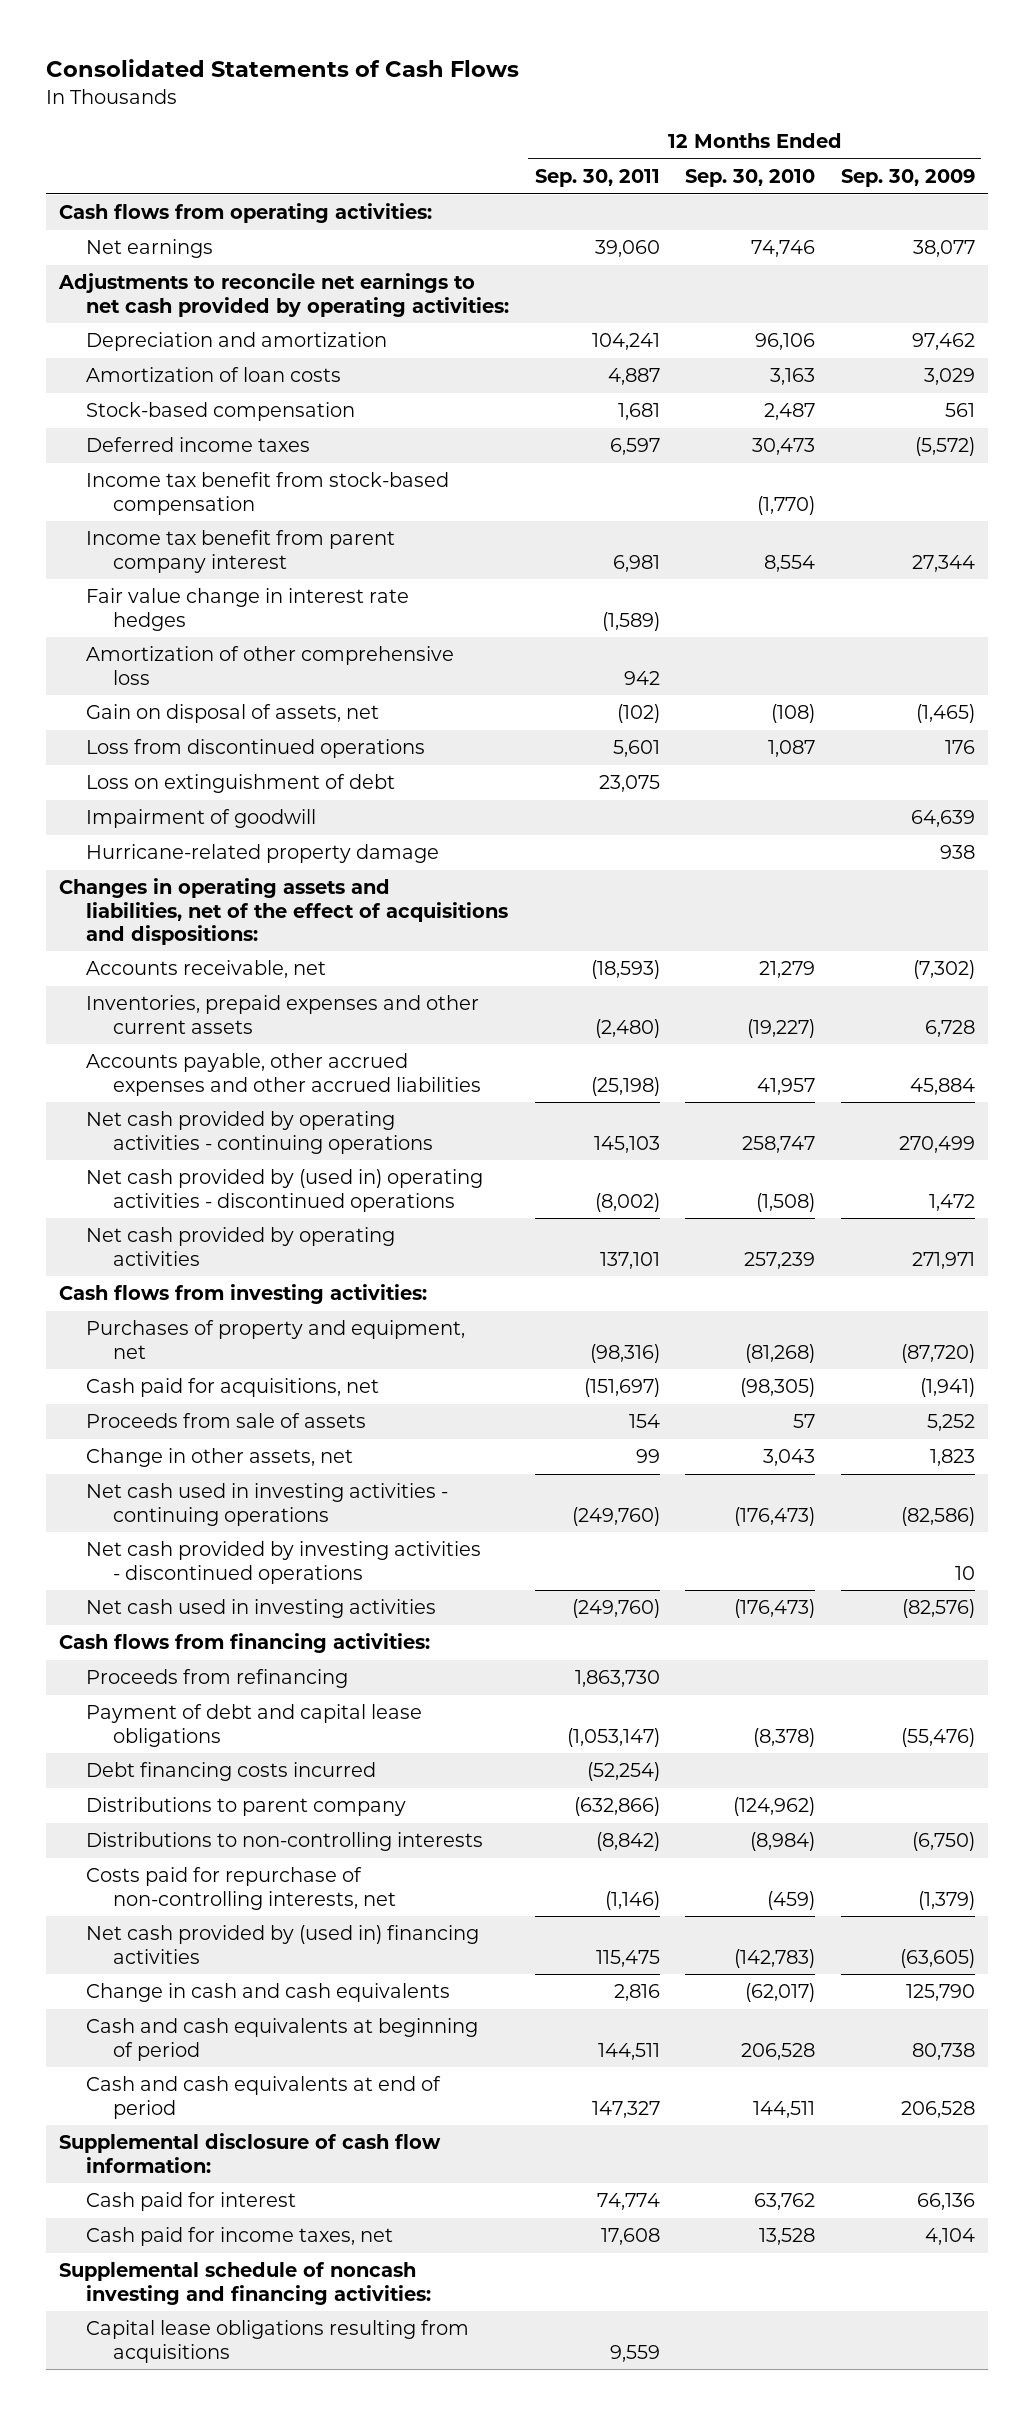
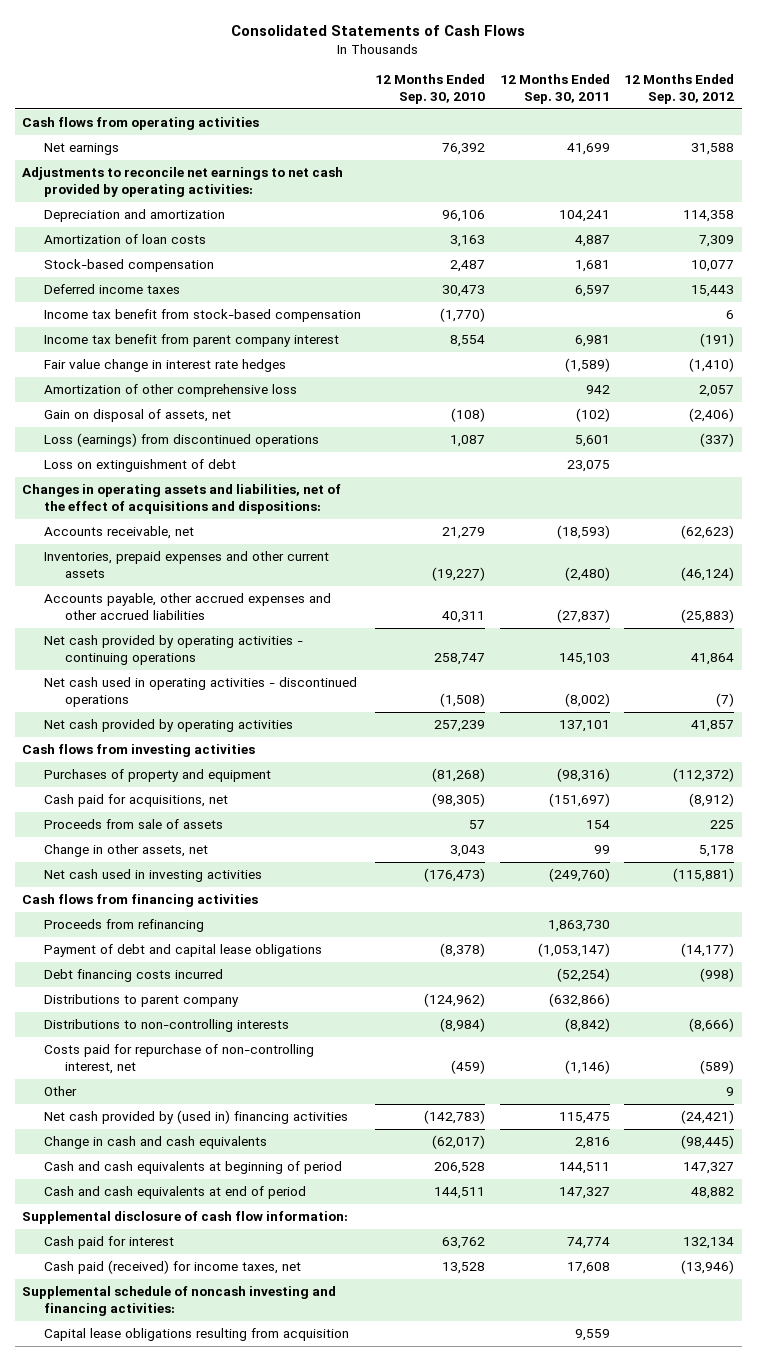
- | 12 Months Ended Sep. 30, 2011 | 12 Months Ended Sep. 30, 2010 | 12 Months Ended Sep. 30, 2009
+ | 12 Months Ended Sep. 30, 2010 | 12 Months Ended Sep. 30, 2011 | 12 Months Ended Sep. 30, 2012
- Cash flows from operating activities:
- Net earnings | 39,060 | 74,746 | 38,077
+ Cash flows from operating activities
+ Net earnings | 76,392 | 41,699 | 31,588
- Loss from discontinued operations | 5,601 | 1,087 | 176
+ Loss (earnings) from discontinued operations | 1,087 | 5,601 | (337)
- Impairment of goodwill | | | 64,639
- Hurricane-related property damage | | | 938
- Accounts payable, other accrued expenses and other accrued liabilities | (25,198) | 41,957 | 45,884
+ Accounts payable, other accrued expenses and other accrued liabilities | 40,311 | (27,837) | (25,883)
- Net cash provided by (used in) operating activities - discontinued operations | (8,002) | (1,508) | 1,472
+ Net cash used in operating activities - discontinued operations | (1,508) | (8,002) | (7)
- Cash flows from investing activities:
- Purchases of property and equipment, net | (98,316) | (81,268) | (87,720)
+ Cash flows from investing activities
+ Purchases of property and equipment | (81,268) | (98,316) | (112,372)
- Net cash used in investing activities - continuing operations | (249,760) | (176,473) | (82,586)
- Net cash provided by investing activities - discontinued operations | | | 10
- Cash flows from financing activities:
+ Cash flows from financing activities
- Costs paid for repurchase of non-controlling interests, net | (1,146) | (459) | (1,379)
+ Costs paid for repurchase of non-controlling interest, net | (459) | (1,146) | (589)
+ Other | | | 9
- Cash paid for income taxes, net | 17,608 | 13,528 | 4,104
+ Cash paid (received) for income taxes, net | 13,528 | 17,608 | (13,946)
- Capital lease obligations resulting from acquisitions | 9,559 | |
+ Capital lease obligations resulting from acquisition | | 9,559 |

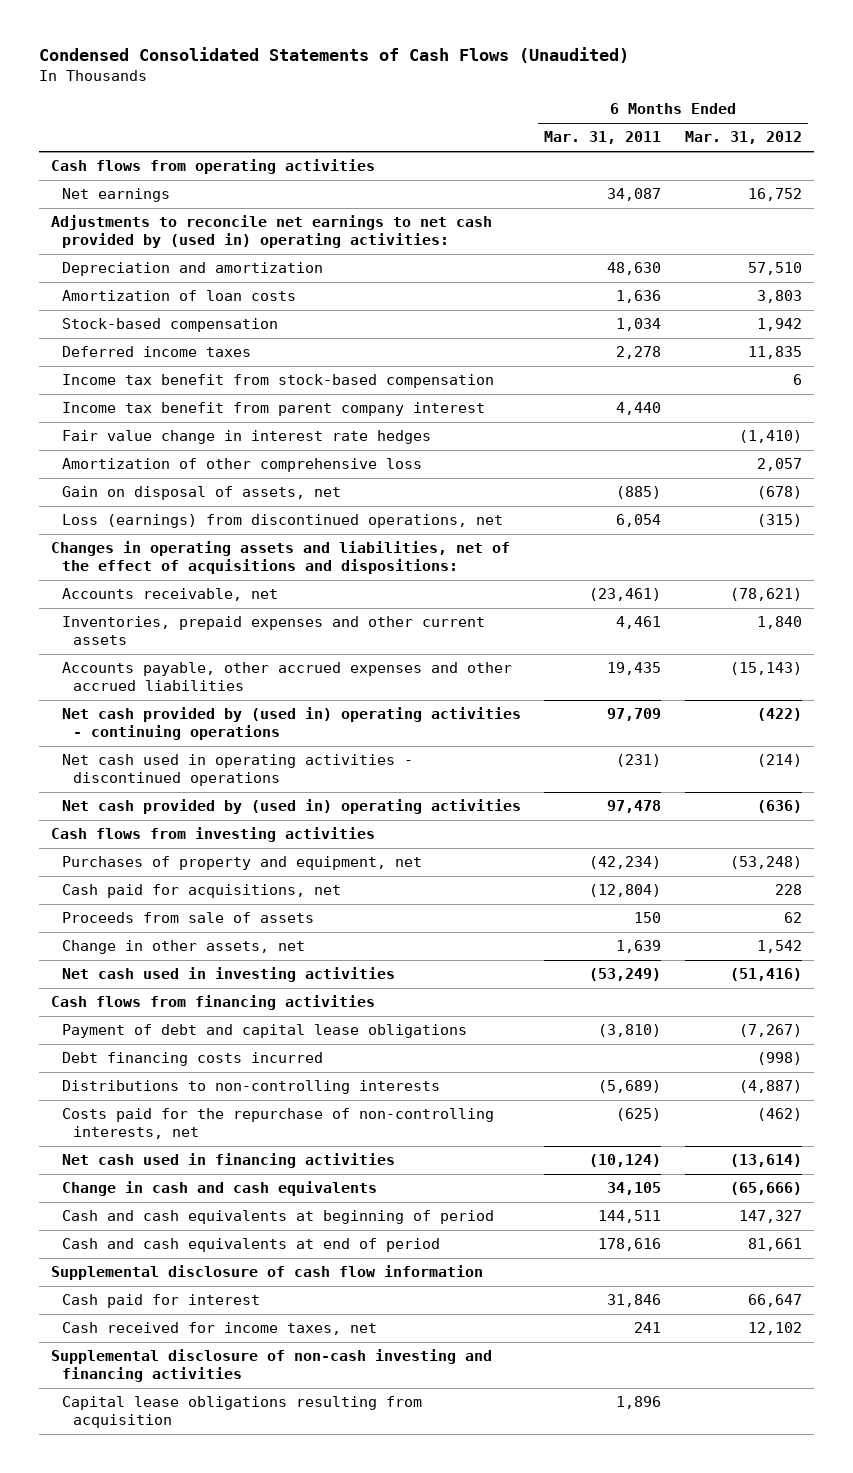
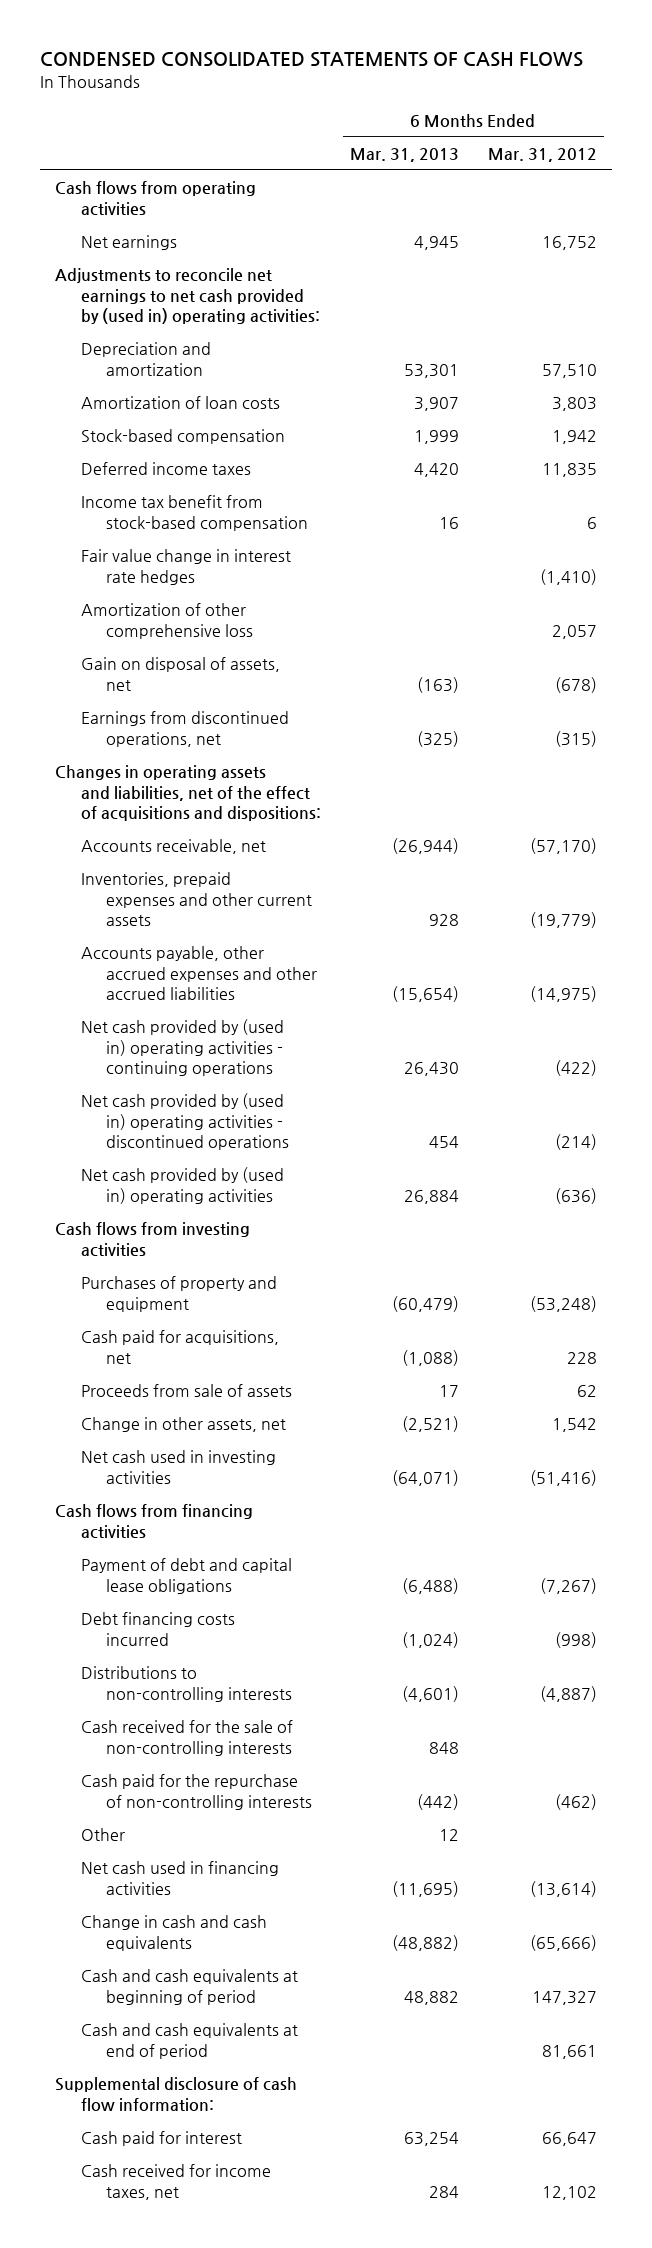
- Condensed Consolidated Statements of Cash Flows (Unaudited)
+ CONDENSED CONSOLIDATED STATEMENTS OF CASH FLOWS
- | 6 Months Ended Mar. 31, 2011 | 6 Months Ended Mar. 31, 2012
+ | 6 Months Ended Mar. 31, 2013 | 6 Months Ended Mar. 31, 2012
- Income tax benefit from parent company interest | 4,440 |
- Loss (earnings) from discontinued operations, net | 6,054 | (315)
+ Earnings from discontinued operations, net | (325) | (315)
- Accounts receivable, net | (23,461) | (78,621)
- Inventories, prepaid expenses and other current assets | 4,461 | 1,840
- Accounts payable, other accrued expenses and other accrued liabilities | 19,435 | (15,143)
+ Accounts receivable, net | (26,944) | (57,170)
+ Inventories, prepaid expenses and other current assets | 928 | (19,779)
+ Accounts payable, other accrued expenses and other accrued liabilities | (15,654) | (14,975)
- Net cash used in operating activities - discontinued operations | (231) | (214)
+ Net cash provided by (used in) operating activities - discontinued operations | 454 | (214)
- Purchases of property and equipment, net | (42,234) | (53,248)
+ Purchases of property and equipment | (60,479) | (53,248)
- Costs paid for the repurchase of non-controlling interests, net | (625) | (462)
+ Cash received for the sale of non-controlling interests | 848 |
+ Cash paid for the repurchase of non-controlling interests | (442) | (462)
+ Other | 12 |
- Supplemental disclosure of cash flow information
+ Supplemental disclosure of cash flow information:
- Supplemental disclosure of non-cash investing and financing activities
- Capital lease obligations resulting from acquisition | 1,896 |

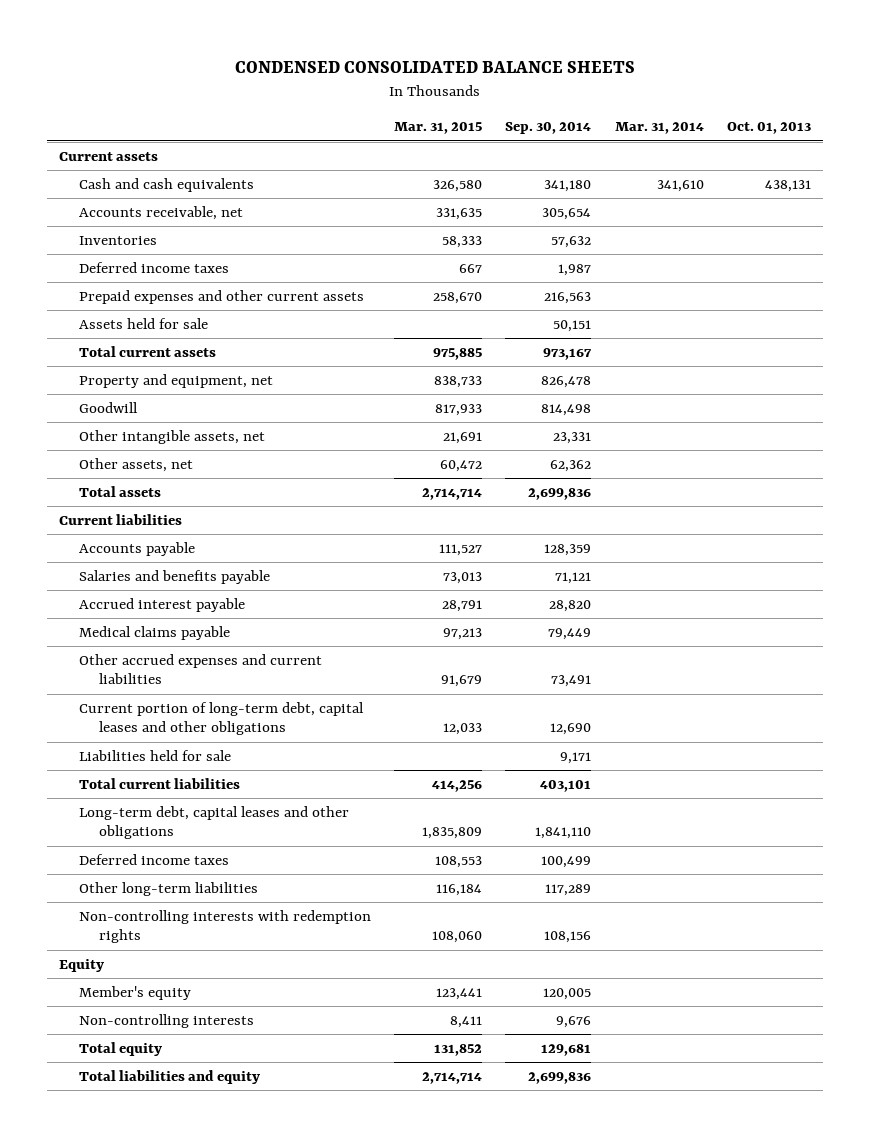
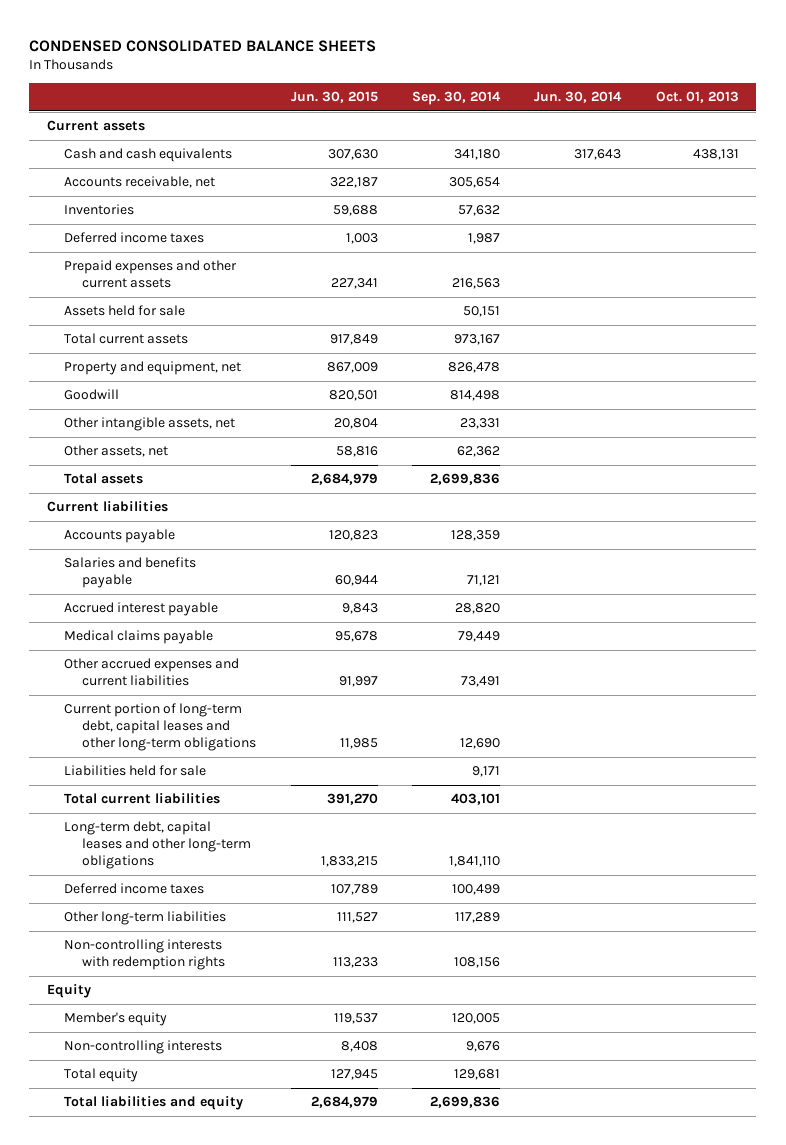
- | Mar. 31, 2015 | Sep. 30, 2014 | Mar. 31, 2014 | Oct. 01, 2013
+ | Jun. 30, 2015 | Sep. 30, 2014 | Jun. 30, 2014 | Oct. 01, 2013
- Current portion of long-term debt, capital leases and other obligations | 12,033 | 12,690 | |
+ Current portion of long-term debt, capital leases and other long-term obligations | 11,985 | 12,690 | |
- Long-term debt, capital leases and other obligations | 1,835,809 | 1,841,110 | |
+ Long-term debt, capital leases and other long-term obligations | 1,833,215 | 1,841,110 | |

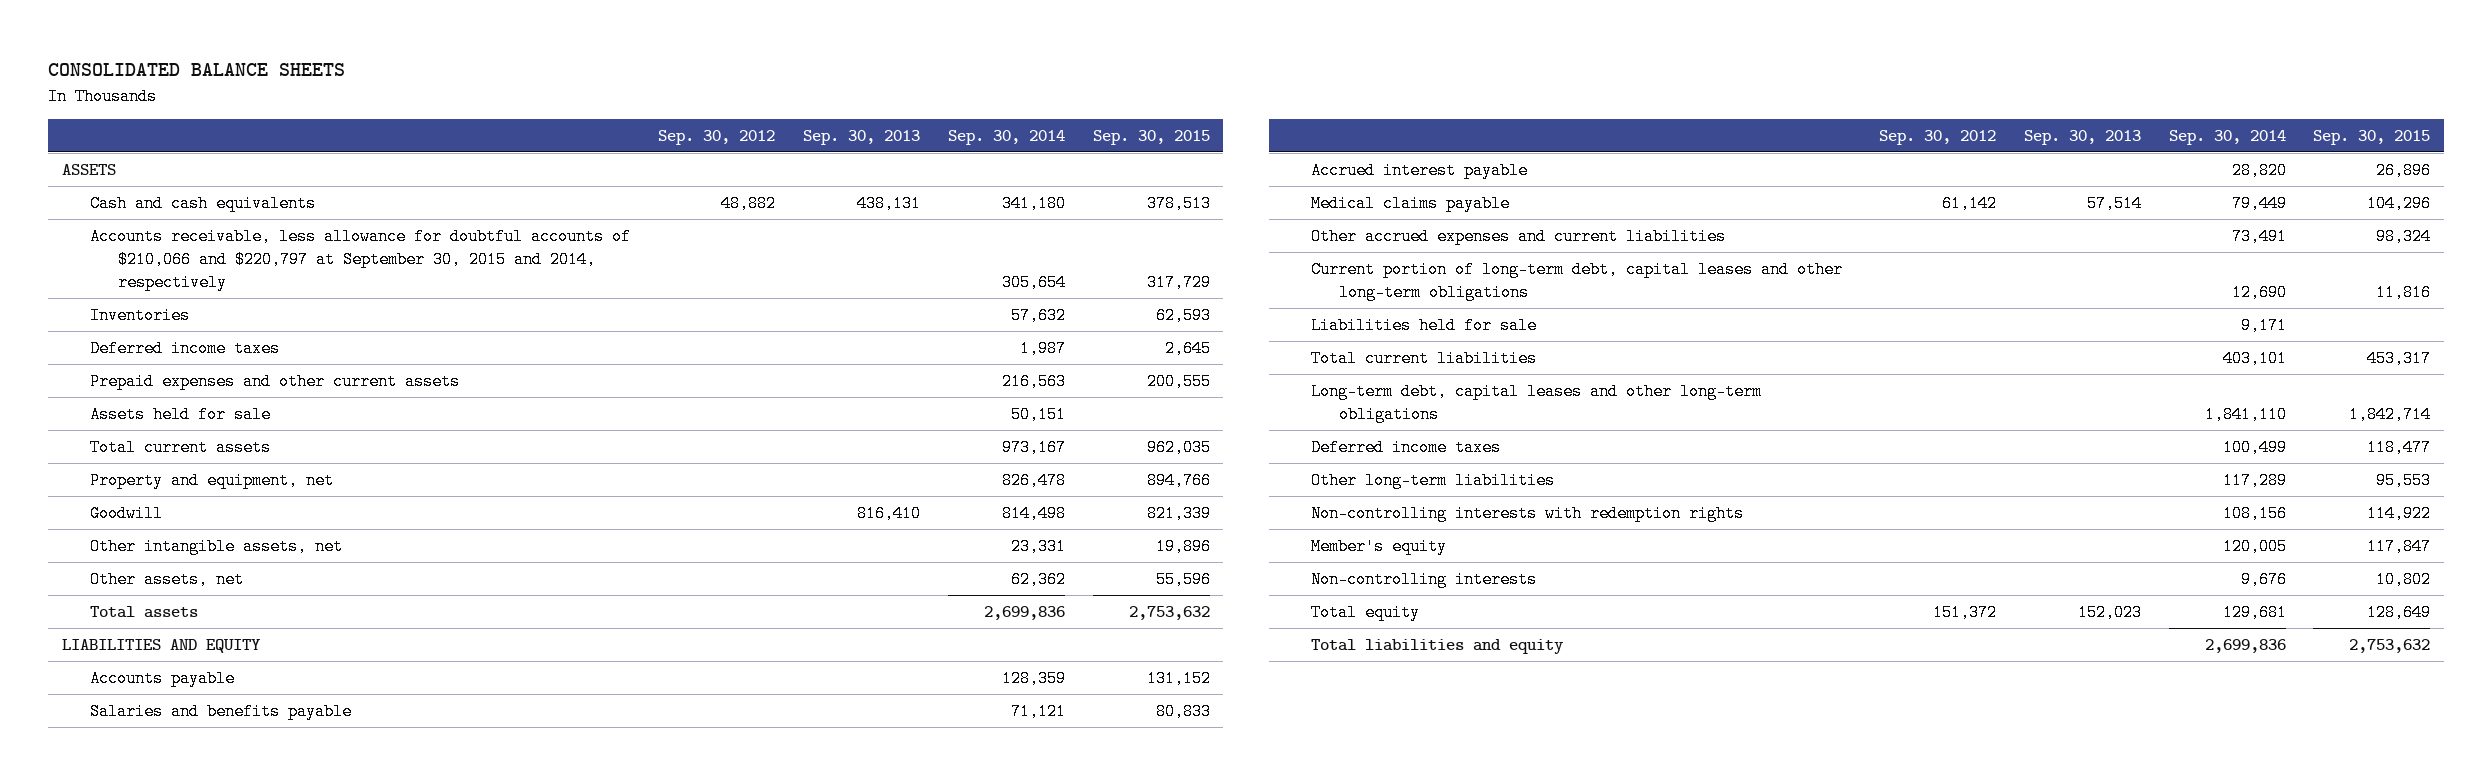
- CONDENSED CONSOLIDATED BALANCE SHEETS
+ CONSOLIDATED BALANCE SHEETS
- | Jun. 30, 2015 | Sep. 30, 2014 | Jun. 30, 2014 | Oct. 01, 2013
+ | Sep. 30, 2012 | Sep. 30, 2013 | Sep. 30, 2014 | Sep. 30, 2015
- Current assets
+ ASSETS
- Accounts receivable, net | 322,187 | 305,654 | |
+ Accounts receivable, less allowance for doubtful accounts of $210,066 and $220,797 at September 30, 2015 and 2014, respectively | | | 305,654 | 317,729
- Current liabilities
+ LIABILITIES AND EQUITY
- Equity

